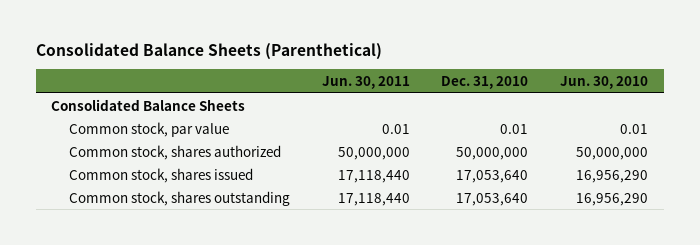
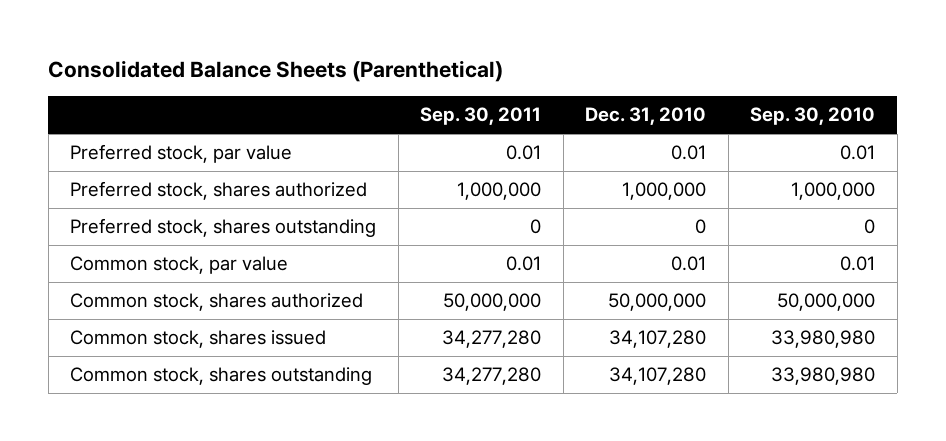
- | Jun. 30, 2011 | Dec. 31, 2010 | Jun. 30, 2010
+ | Sep. 30, 2011 | Dec. 31, 2010 | Sep. 30, 2010
- Consolidated Balance Sheets
+ Preferred stock, par value | 0.01 | 0.01 | 0.01
+ Preferred stock, shares authorized | 1,000,000 | 1,000,000 | 1,000,000
+ Preferred stock, shares outstanding | 0 | 0 | 0
- Common stock, shares issued | 17,118,440 | 17,053,640 | 16,956,290
- Common stock, shares outstanding | 17,118,440 | 17,053,640 | 16,956,290
+ Common stock, shares issued | 34,277,280 | 34,107,280 | 33,980,980
+ Common stock, shares outstanding | 34,277,280 | 34,107,280 | 33,980,980

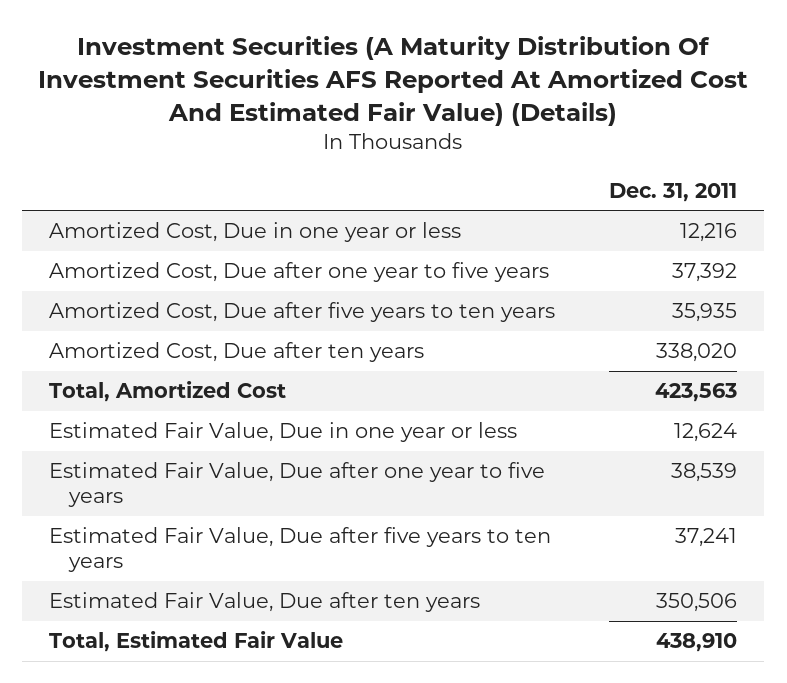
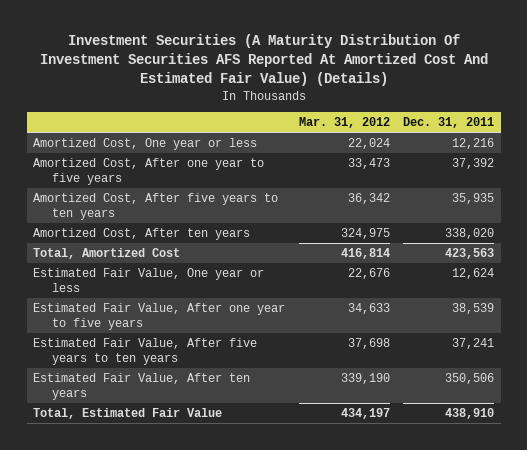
- | Dec. 31, 2011
+ | Mar. 31, 2012 | Dec. 31, 2011
- Amortized Cost, Due in one year or less | 12,216
- Amortized Cost, Due after one year to five years | 37,392
- Amortized Cost, Due after five years to ten years | 35,935
- Amortized Cost, Due after ten years | 338,020
+ Amortized Cost, One year or less | 22,024 | 12,216
+ Amortized Cost, After one year to five years | 33,473 | 37,392
+ Amortized Cost, After five years to ten years | 36,342 | 35,935
+ Amortized Cost, After ten years | 324,975 | 338,020
- Estimated Fair Value, Due in one year or less | 12,624
- Estimated Fair Value, Due after one year to five years | 38,539
- Estimated Fair Value, Due after five years to ten years | 37,241
- Estimated Fair Value, Due after ten years | 350,506
+ Estimated Fair Value, One year or less | 22,676 | 12,624
+ Estimated Fair Value, After one year to five years | 34,633 | 38,539
+ Estimated Fair Value, After five years to ten years | 37,698 | 37,241
+ Estimated Fair Value, After ten years | 339,190 | 350,506

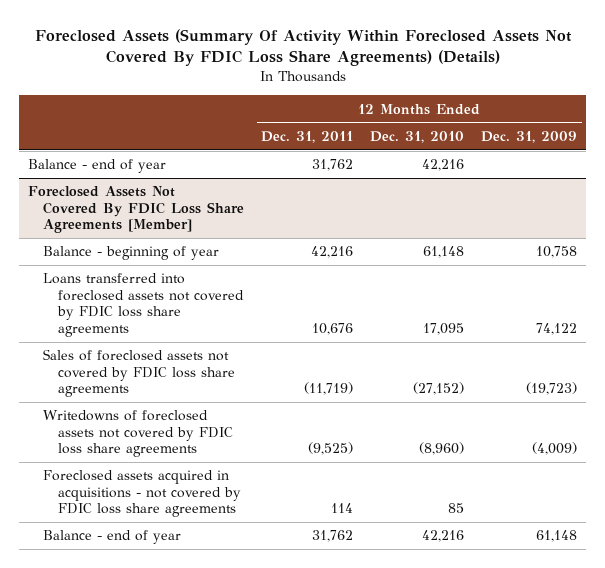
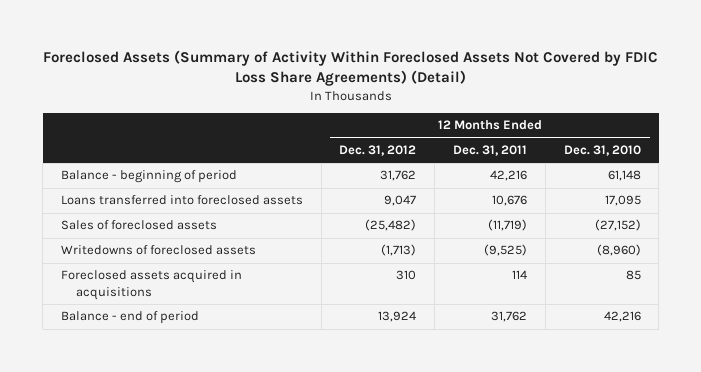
- Foreclosed Assets (Summary Of Activity Within Foreclosed Assets Not Covered By FDIC Loss Share Agreements) (Details)
+ Foreclosed Assets (Summary of Activity Within Foreclosed Assets Not Covered by FDIC Loss Share Agreements) (Detail)
- | 12 Months Ended Dec. 31, 2011 | 12 Months Ended Dec. 31, 2010 | 12 Months Ended Dec. 31, 2009
+ | 12 Months Ended Dec. 31, 2012 | 12 Months Ended Dec. 31, 2011 | 12 Months Ended Dec. 31, 2010
- Balance - end of year | 31,762 | 42,216 |
- Foreclosed Assets Not Covered By FDIC Loss Share Agreements [Member]
- Balance - beginning of year | 42,216 | 61,148 | 10,758
- Loans transferred into foreclosed assets not covered by FDIC loss share agreements | 10,676 | 17,095 | 74,122
- Sales of foreclosed assets not covered by FDIC loss share agreements | (11,719) | (27,152) | (19,723)
- Writedowns of foreclosed assets not covered by FDIC loss share agreements | (9,525) | (8,960) | (4,009)
- Foreclosed assets acquired in acquisitions - not covered by FDIC loss share agreements | 114 | 85 |
- Balance - end of year | 31,762 | 42,216 | 61,148
+ Balance - beginning of period | 31,762 | 42,216 | 61,148
+ Loans transferred into foreclosed assets | 9,047 | 10,676 | 17,095
+ Sales of foreclosed assets | (25,482) | (11,719) | (27,152)
+ Writedowns of foreclosed assets | (1,713) | (9,525) | (8,960)
+ Foreclosed assets acquired in acquisitions | 310 | 114 | 85
+ Balance - end of period | 13,924 | 31,762 | 42,216

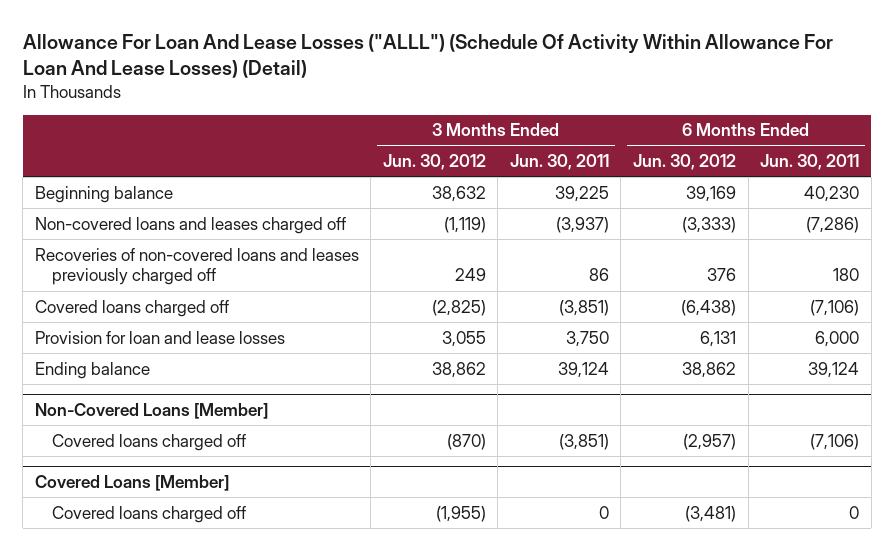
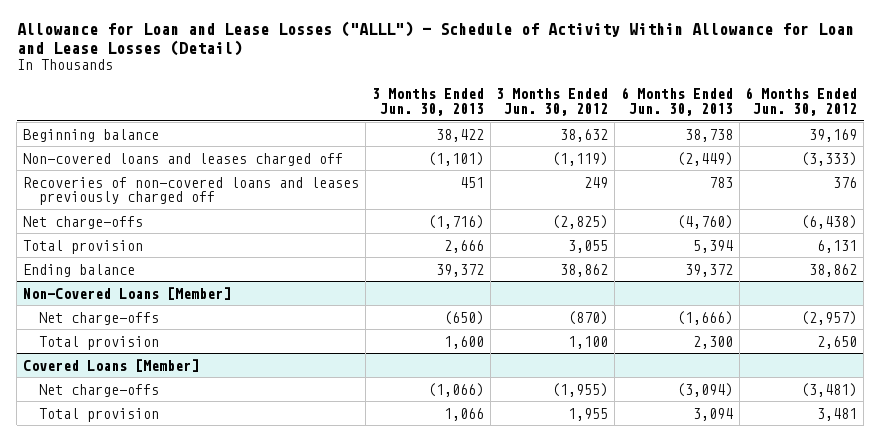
- Allowance For Loan And Lease Losses ("ALLL") (Schedule Of Activity Within Allowance For Loan And Lease Losses) (Detail)
+ Allowance for Loan and Lease Losses ("ALLL") - Schedule of Activity Within Allowance for Loan and Lease Losses (Detail)
- | 3 Months Ended Jun. 30, 2012 | 3 Months Ended Jun. 30, 2011 | 6 Months Ended Jun. 30, 2012 | 6 Months Ended Jun. 30, 2011
+ | 3 Months Ended Jun. 30, 2013 | 3 Months Ended Jun. 30, 2012 | 6 Months Ended Jun. 30, 2013 | 6 Months Ended Jun. 30, 2012
- Covered loans charged off | (2,825) | (3,851) | (6,438) | (7,106)
- Provision for loan and lease losses | 3,055 | 3,750 | 6,131 | 6,000
+ Net charge-offs | (1,716) | (2,825) | (4,760) | (6,438)
+ Total provision | 2,666 | 3,055 | 5,394 | 6,131
@ Non-Covered Loans [Member]
- Covered loans charged off | (870) | (3,851) | (2,957) | (7,106)
+ Net charge-offs | (650) | (870) | (1,666) | (2,957)
+ Total provision | 1,600 | 1,100 | 2,300 | 2,650
@ Covered Loans [Member]
- Covered loans charged off | (1,955) | 0 | (3,481) | 0
+ Net charge-offs | (1,066) | (1,955) | (3,094) | (3,481)
+ Total provision | 1,066 | 1,955 | 3,094 | 3,481

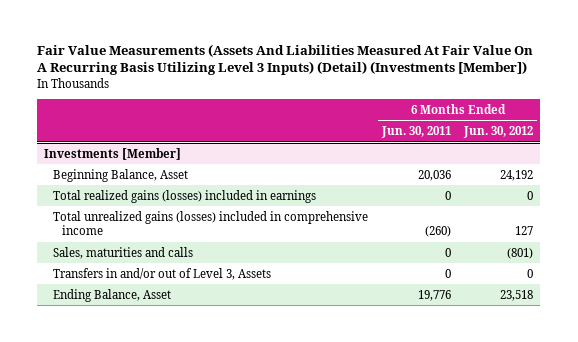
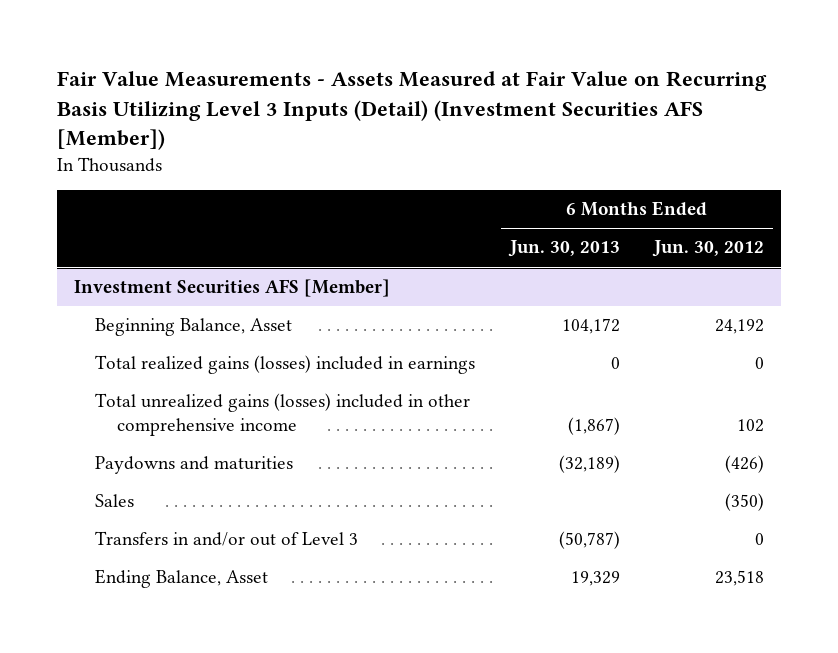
- Fair Value Measurements (Assets And Liabilities Measured At Fair Value On A Recurring Basis Utilizing Level 3 Inputs) (Detail) (Investments [Member])
+ Fair Value Measurements - Assets Measured at Fair Value on Recurring Basis Utilizing Level 3 Inputs (Detail) (Investment Securities AFS [Member])
- | 6 Months Ended Jun. 30, 2011 | 6 Months Ended Jun. 30, 2012
+ | 6 Months Ended Jun. 30, 2013 | 6 Months Ended Jun. 30, 2012
- Investments [Member]
+ Investment Securities AFS [Member]
- Total unrealized gains (losses) included in comprehensive income | (260) | 127
- Sales, maturities and calls | 0 | (801)
- Transfers in and/or out of Level 3, Assets | 0 | 0
+ Total unrealized gains (losses) included in other comprehensive income | (1,867) | 102
+ Paydowns and maturities | (32,189) | (426)
+ Sales | | (350)
+ Transfers in and/or out of Level 3 | (50,787) | 0

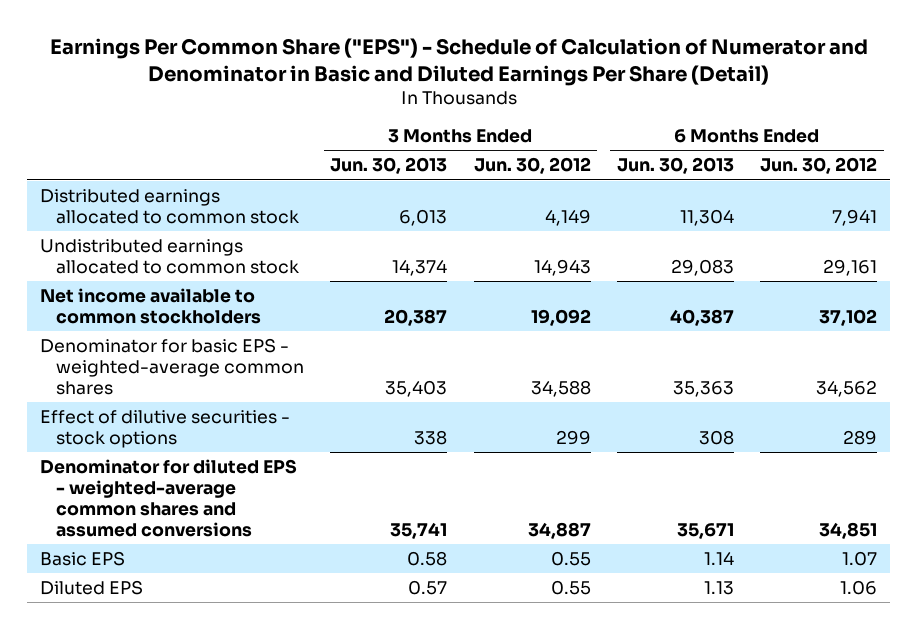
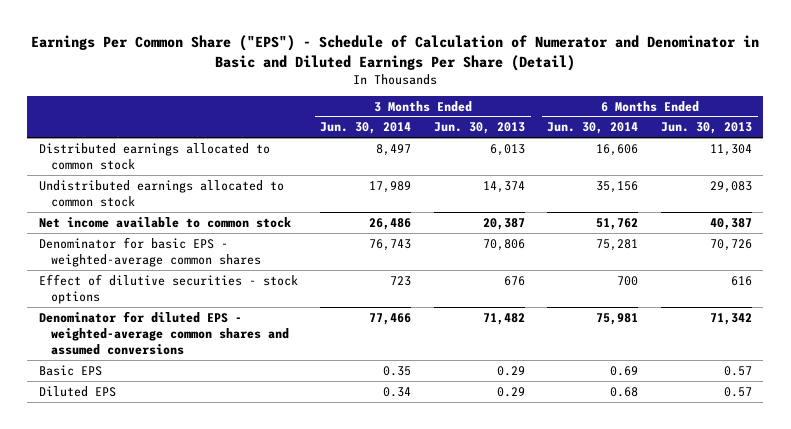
- | 3 Months Ended Jun. 30, 2013 | 3 Months Ended Jun. 30, 2012 | 6 Months Ended Jun. 30, 2013 | 6 Months Ended Jun. 30, 2012
+ | 3 Months Ended Jun. 30, 2014 | 3 Months Ended Jun. 30, 2013 | 6 Months Ended Jun. 30, 2014 | 6 Months Ended Jun. 30, 2013
- Net income available to common stockholders | 20,387 | 19,092 | 40,387 | 37,102
- Denominator for basic EPS - weighted-average common shares | 35,403 | 34,588 | 35,363 | 34,562
- Effect of dilutive securities - stock options | 338 | 299 | 308 | 289
- Denominator for diluted EPS - weighted-average common shares and assumed conversions | 35,741 | 34,887 | 35,671 | 34,851
- Basic EPS | 0.58 | 0.55 | 1.14 | 1.07
- Diluted EPS | 0.57 | 0.55 | 1.13 | 1.06
+ Net income available to common stock | 26,486 | 20,387 | 51,762 | 40,387
+ Denominator for basic EPS - weighted-average common shares | 76,743 | 70,806 | 75,281 | 70,726
+ Effect of dilutive securities - stock options | 723 | 676 | 700 | 616
+ Denominator for diluted EPS - weighted-average common shares and assumed conversions | 77,466 | 71,482 | 75,981 | 71,342
+ Basic EPS | 0.35 | 0.29 | 0.69 | 0.57
+ Diluted EPS | 0.34 | 0.29 | 0.68 | 0.57

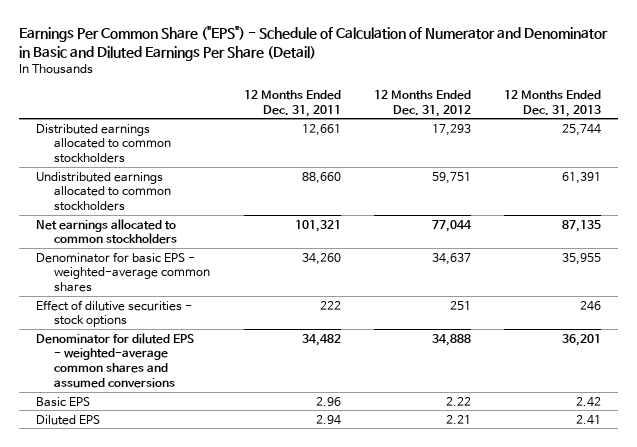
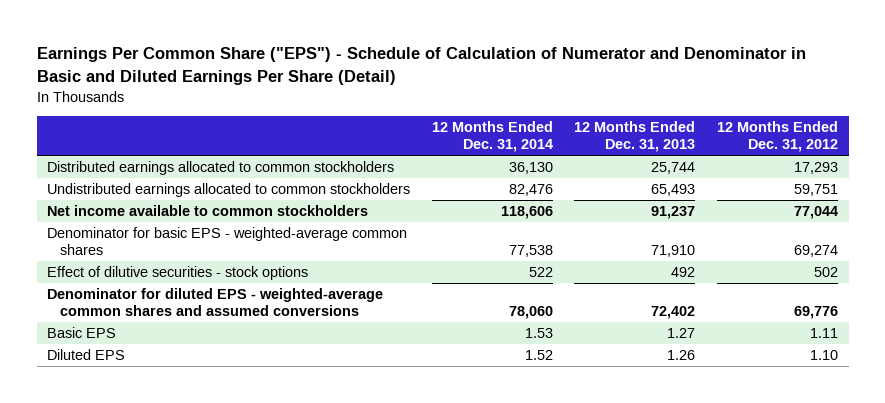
- | 12 Months Ended Dec. 31, 2011 | 12 Months Ended Dec. 31, 2012 | 12 Months Ended Dec. 31, 2013
+ | 12 Months Ended Dec. 31, 2014 | 12 Months Ended Dec. 31, 2013 | 12 Months Ended Dec. 31, 2012
- Undistributed earnings allocated to common stockholders | 88,660 | 59,751 | 61,391
- Net earnings allocated to common stockholders | 101,321 | 77,044 | 87,135
- Denominator for basic EPS - weighted-average common shares | 34,260 | 34,637 | 35,955
- Effect of dilutive securities - stock options | 222 | 251 | 246
- Denominator for diluted EPS - weighted-average common shares and assumed conversions | 34,482 | 34,888 | 36,201
- Basic EPS | 2.96 | 2.22 | 2.42
- Diluted EPS | 2.94 | 2.21 | 2.41
+ Undistributed earnings allocated to common stockholders | 82,476 | 65,493 | 59,751
+ Net income available to common stockholders | 118,606 | 91,237 | 77,044
+ Denominator for basic EPS - weighted-average common shares | 77,538 | 71,910 | 69,274
+ Effect of dilutive securities - stock options | 522 | 492 | 502
+ Denominator for diluted EPS - weighted-average common shares and assumed conversions | 78,060 | 72,402 | 69,776
+ Basic EPS | 1.53 | 1.27 | 1.11
+ Diluted EPS | 1.52 | 1.26 | 1.10

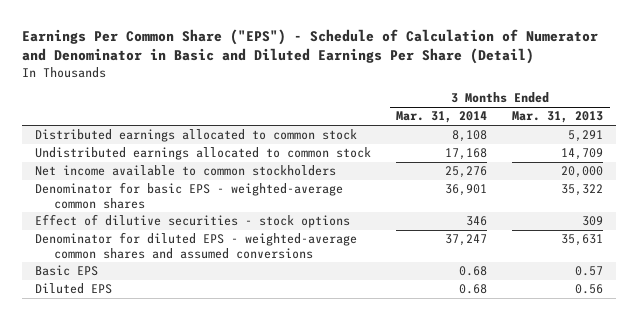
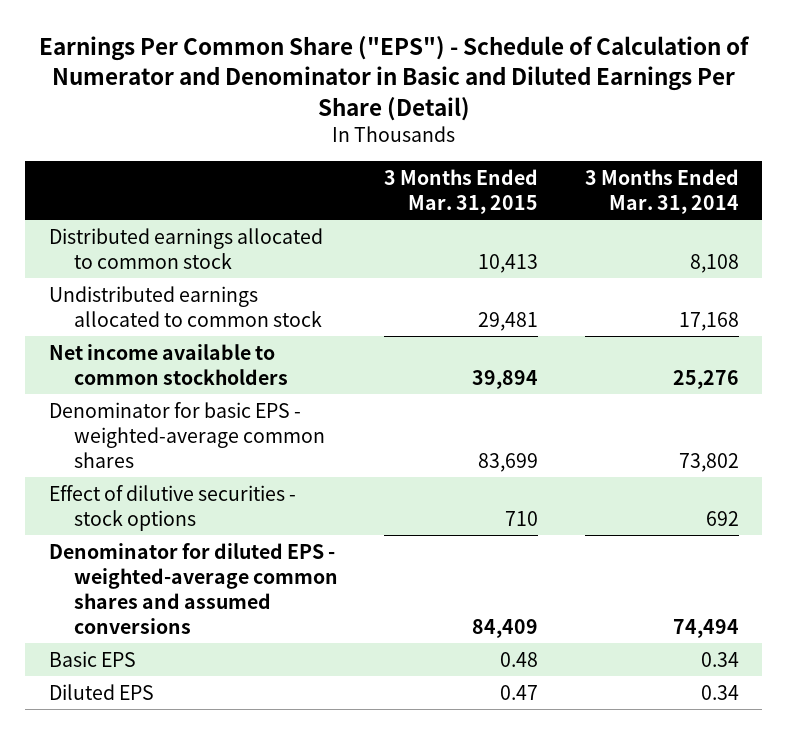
- | 3 Months Ended Mar. 31, 2014 | 3 Months Ended Mar. 31, 2013
+ | 3 Months Ended Mar. 31, 2015 | 3 Months Ended Mar. 31, 2014
- Denominator for basic EPS - weighted-average common shares | 36,901 | 35,322
- Effect of dilutive securities - stock options | 346 | 309
- Denominator for diluted EPS - weighted-average common shares and assumed conversions | 37,247 | 35,631
- Basic EPS | 0.68 | 0.57
- Diluted EPS | 0.68 | 0.56
+ Denominator for basic EPS - weighted-average common shares | 83,699 | 73,802
+ Effect of dilutive securities - stock options | 710 | 692
+ Denominator for diluted EPS - weighted-average common shares and assumed conversions | 84,409 | 74,494
+ Basic EPS | 0.48 | 0.34
+ Diluted EPS | 0.47 | 0.34

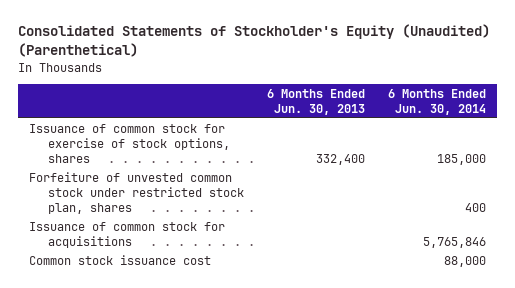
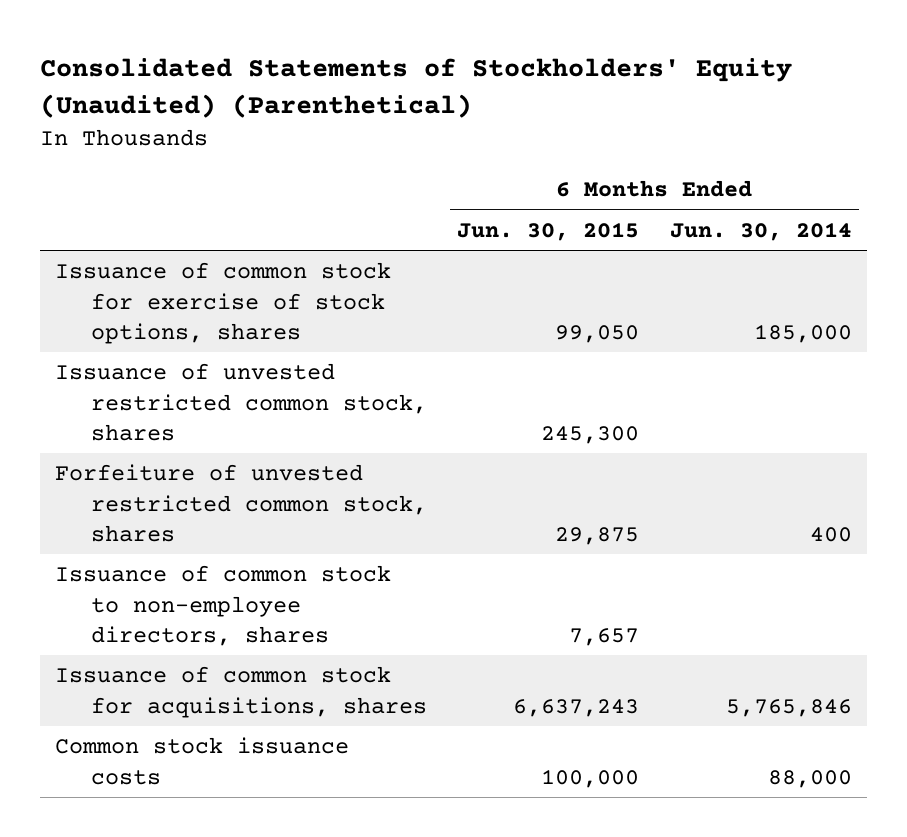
- Consolidated Statements of Stockholder's Equity (Unaudited) (Parenthetical)
+ Consolidated Statements of Stockholders' Equity (Unaudited) (Parenthetical)
- | 6 Months Ended Jun. 30, 2013 | 6 Months Ended Jun. 30, 2014
+ | 6 Months Ended Jun. 30, 2015 | 6 Months Ended Jun. 30, 2014
- Forfeiture of unvested common stock under restricted stock plan, shares | | 400
- Issuance of common stock for acquisitions | | 5,765,846
- Common stock issuance cost | | 88,000
+ Issuance of unvested restricted common stock, shares | 245,300 |
+ Forfeiture of unvested restricted common stock, shares | 29,875 | 400
+ Issuance of common stock to non-employee directors, shares | 7,657 |
+ Issuance of common stock for acquisitions, shares | 6,637,243 | 5,765,846
+ Common stock issuance costs | 100,000 | 88,000

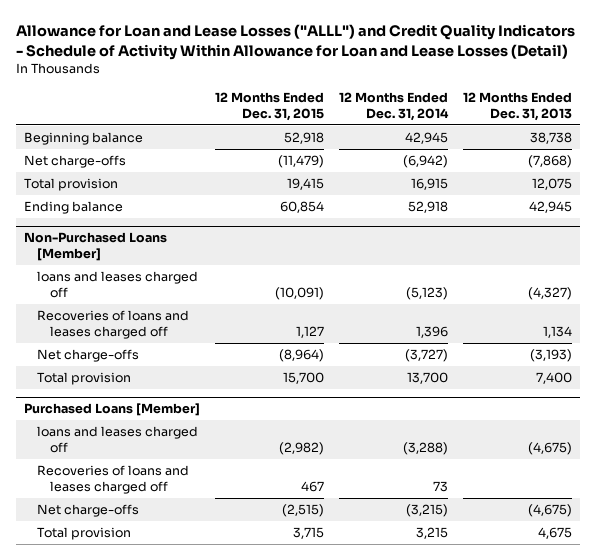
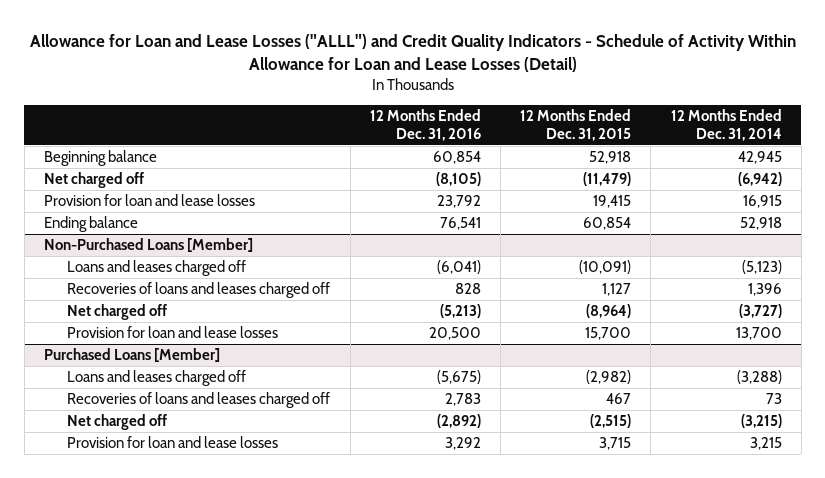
- | 12 Months Ended Dec. 31, 2015 | 12 Months Ended Dec. 31, 2014 | 12 Months Ended Dec. 31, 2013
+ | 12 Months Ended Dec. 31, 2016 | 12 Months Ended Dec. 31, 2015 | 12 Months Ended Dec. 31, 2014
- Net charge-offs | (11,479) | (6,942) | (7,868)
- Total provision | 19,415 | 16,915 | 12,075
+ Net charged off | (8,105) | (11,479) | (6,942)
+ Provision for loan and lease losses | 23,792 | 19,415 | 16,915
@ Non-Purchased Loans [Member]
- loans and leases charged off | (10,091) | (5,123) | (4,327)
+ Loans and leases charged off | (6,041) | (10,091) | (5,123)
- Net charge-offs | (8,964) | (3,727) | (3,193)
- Total provision | 15,700 | 13,700 | 7,400
+ Net charged off | (5,213) | (8,964) | (3,727)
+ Provision for loan and lease losses | 20,500 | 15,700 | 13,700
@ Purchased Loans [Member]
- loans and leases charged off | (2,982) | (3,288) | (4,675)
+ Loans and leases charged off | (5,675) | (2,982) | (3,288)
- Net charge-offs | (2,515) | (3,215) | (4,675)
- Total provision | 3,715 | 3,215 | 4,675
+ Net charged off | (2,892) | (2,515) | (3,215)
+ Provision for loan and lease losses | 3,292 | 3,715 | 3,215

